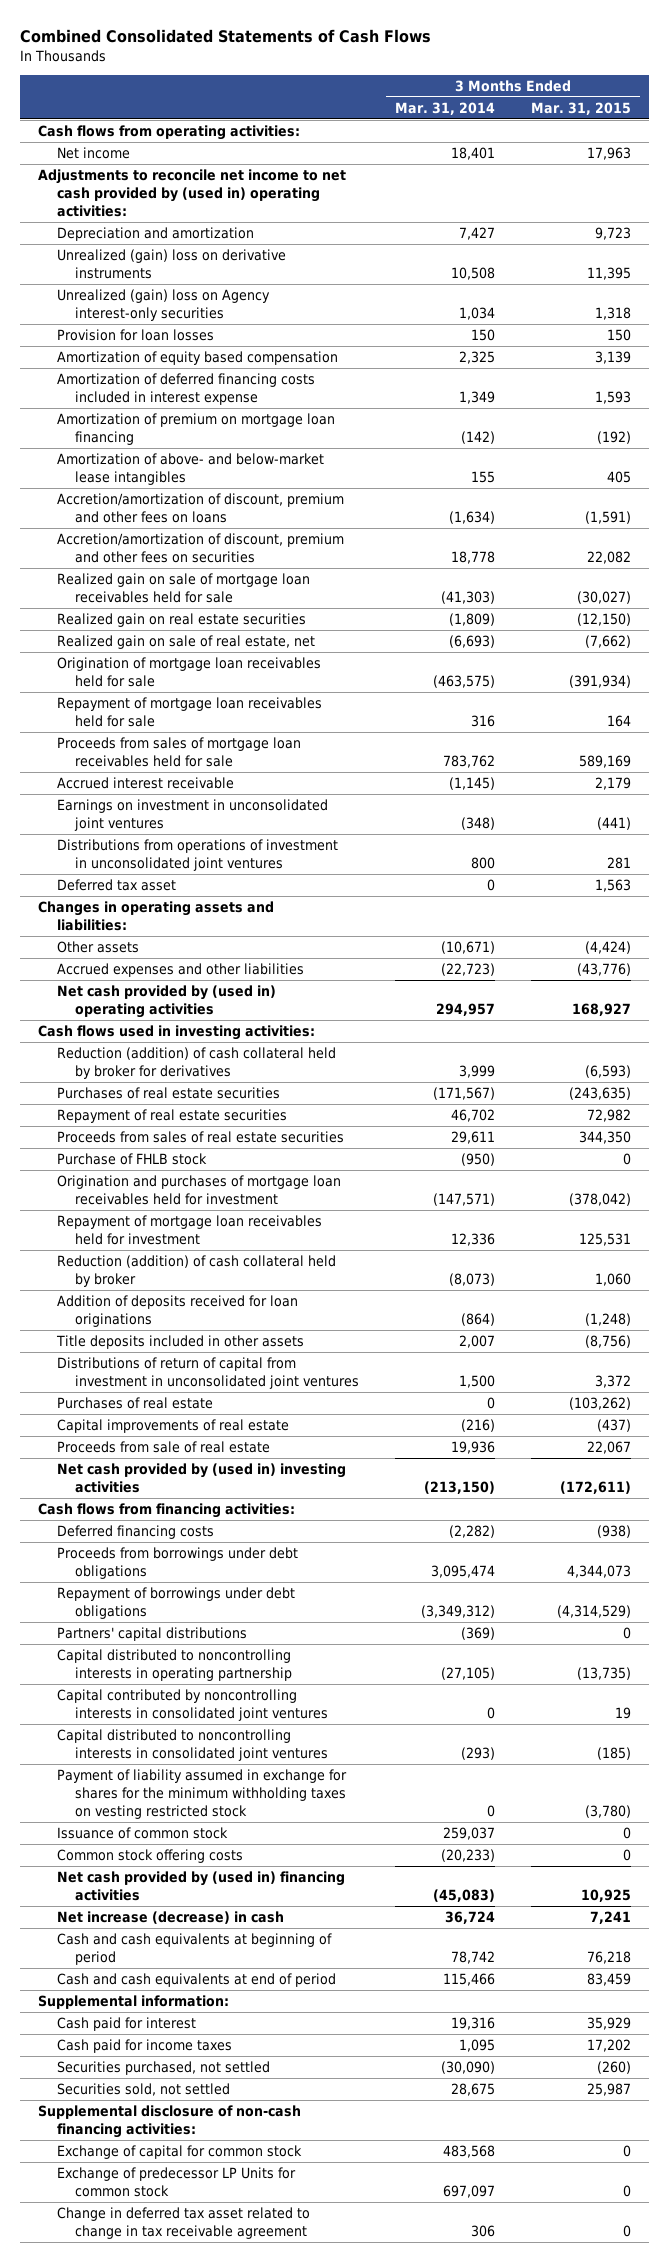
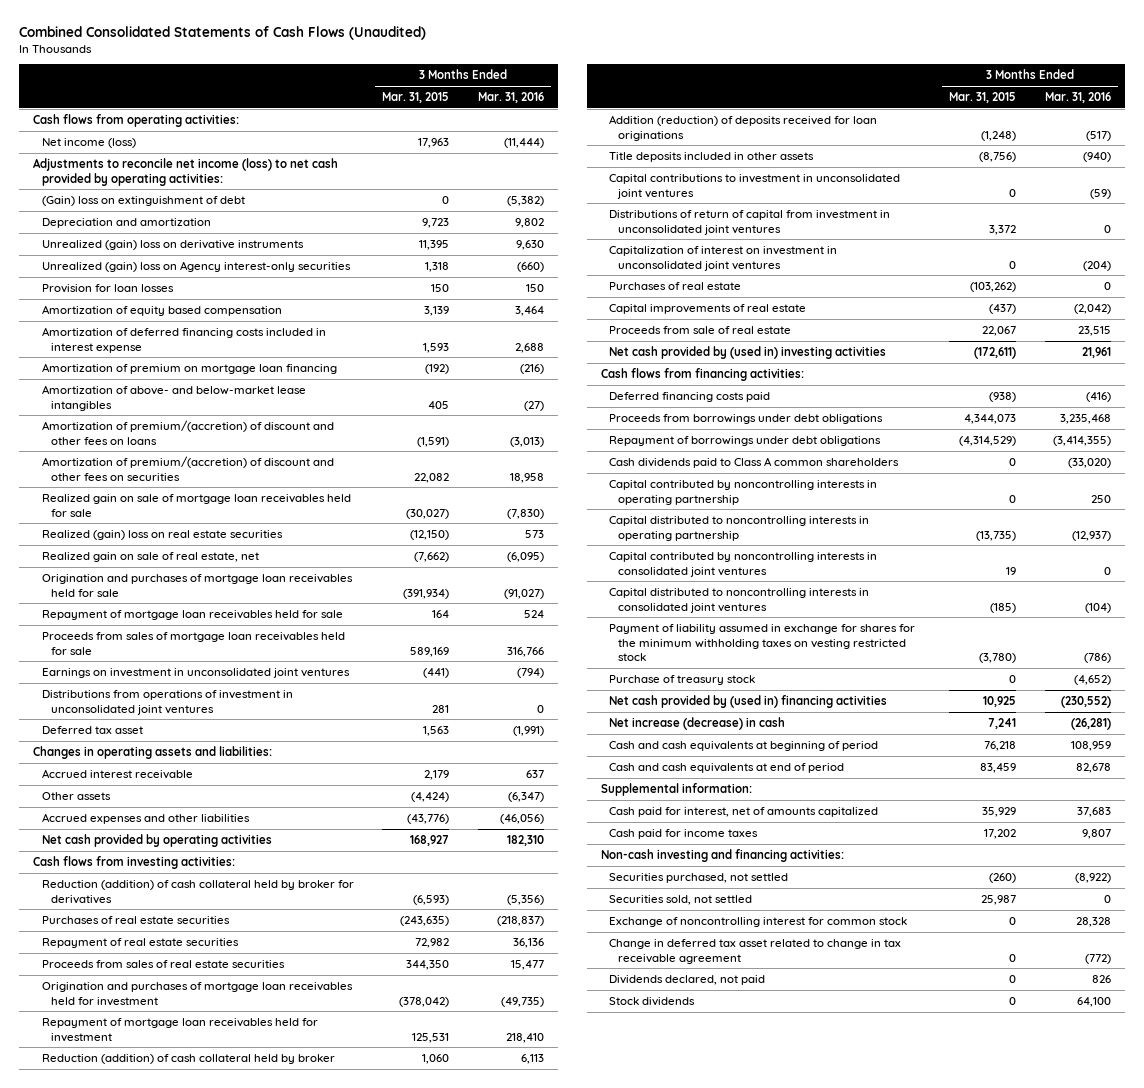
- Combined Consolidated Statements of Cash Flows
+ Combined Consolidated Statements of Cash Flows (Unaudited)
- | 3 Months Ended Mar. 31, 2014 | 3 Months Ended Mar. 31, 2015
+ | 3 Months Ended Mar. 31, 2015 | 3 Months Ended Mar. 31, 2016
- Net income | 18,401 | 17,963
- Adjustments to reconcile net income to net cash provided by (used in) operating activities:
+ Net income (loss) | 17,963 | (11,444)
+ Adjustments to reconcile net income (loss) to net cash provided by operating activities:
+ (Gain) loss on extinguishment of debt | 0 | (5,382)
- Accretion/amortization of discount, premium and other fees on loans | (1,634) | (1,591)
- Accretion/amortization of discount, premium and other fees on securities | 18,778 | 22,082
+ Amortization of premium/(accretion) of discount and other fees on loans | (1,591) | (3,013)
+ Amortization of premium/(accretion) of discount and other fees on securities | 22,082 | 18,958
- Realized gain on real estate securities | (1,809) | (12,150)
+ Realized (gain) loss on real estate securities | (12,150) | 573
- Origination of mortgage loan receivables held for sale | (463,575) | (391,934)
+ Origination and purchases of mortgage loan receivables held for sale | (391,934) | (91,027)
moved down: Accrued interest receivable | 2,179 | 637
- Net cash provided by (used in) operating activities | 294,957 | 168,927
- Cash flows used in investing activities:
+ Net cash provided by operating activities | 168,927 | 182,310
+ Cash flows from investing activities:
- Purchase of FHLB stock | (950) | 0
- Addition of deposits received for loan originations | (864) | (1,248)
+ Addition (reduction) of deposits received for loan originations | (1,248) | (517)
+ Capital contributions to investment in unconsolidated joint ventures | 0 | (59)
+ Capitalization of interest on investment in unconsolidated joint ventures | 0 | (204)
- Deferred financing costs | (2,282) | (938)
+ Deferred financing costs paid | (938) | (416)
- Partners' capital distributions | (369) | 0
+ Cash dividends paid to Class A common shareholders | 0 | (33,020)
+ Capital contributed by noncontrolling interests in operating partnership | 0 | 250
- Issuance of common stock | 259,037 | 0
- Common stock offering costs | (20,233) | 0
+ Purchase of treasury stock | 0 | (4,652)
- Cash paid for interest | 19,316 | 35,929
+ Cash paid for interest, net of amounts capitalized | 35,929 | 37,683
+ Non-cash investing and financing activities:
- Supplemental disclosure of non-cash financing activities:
- Exchange of capital for common stock | 483,568 | 0
- Exchange of predecessor LP Units for common stock | 697,097 | 0
+ Exchange of noncontrolling interest for common stock | 0 | 28,328
+ Dividends declared, not paid | 0 | 826
+ Stock dividends | 0 | 64,100

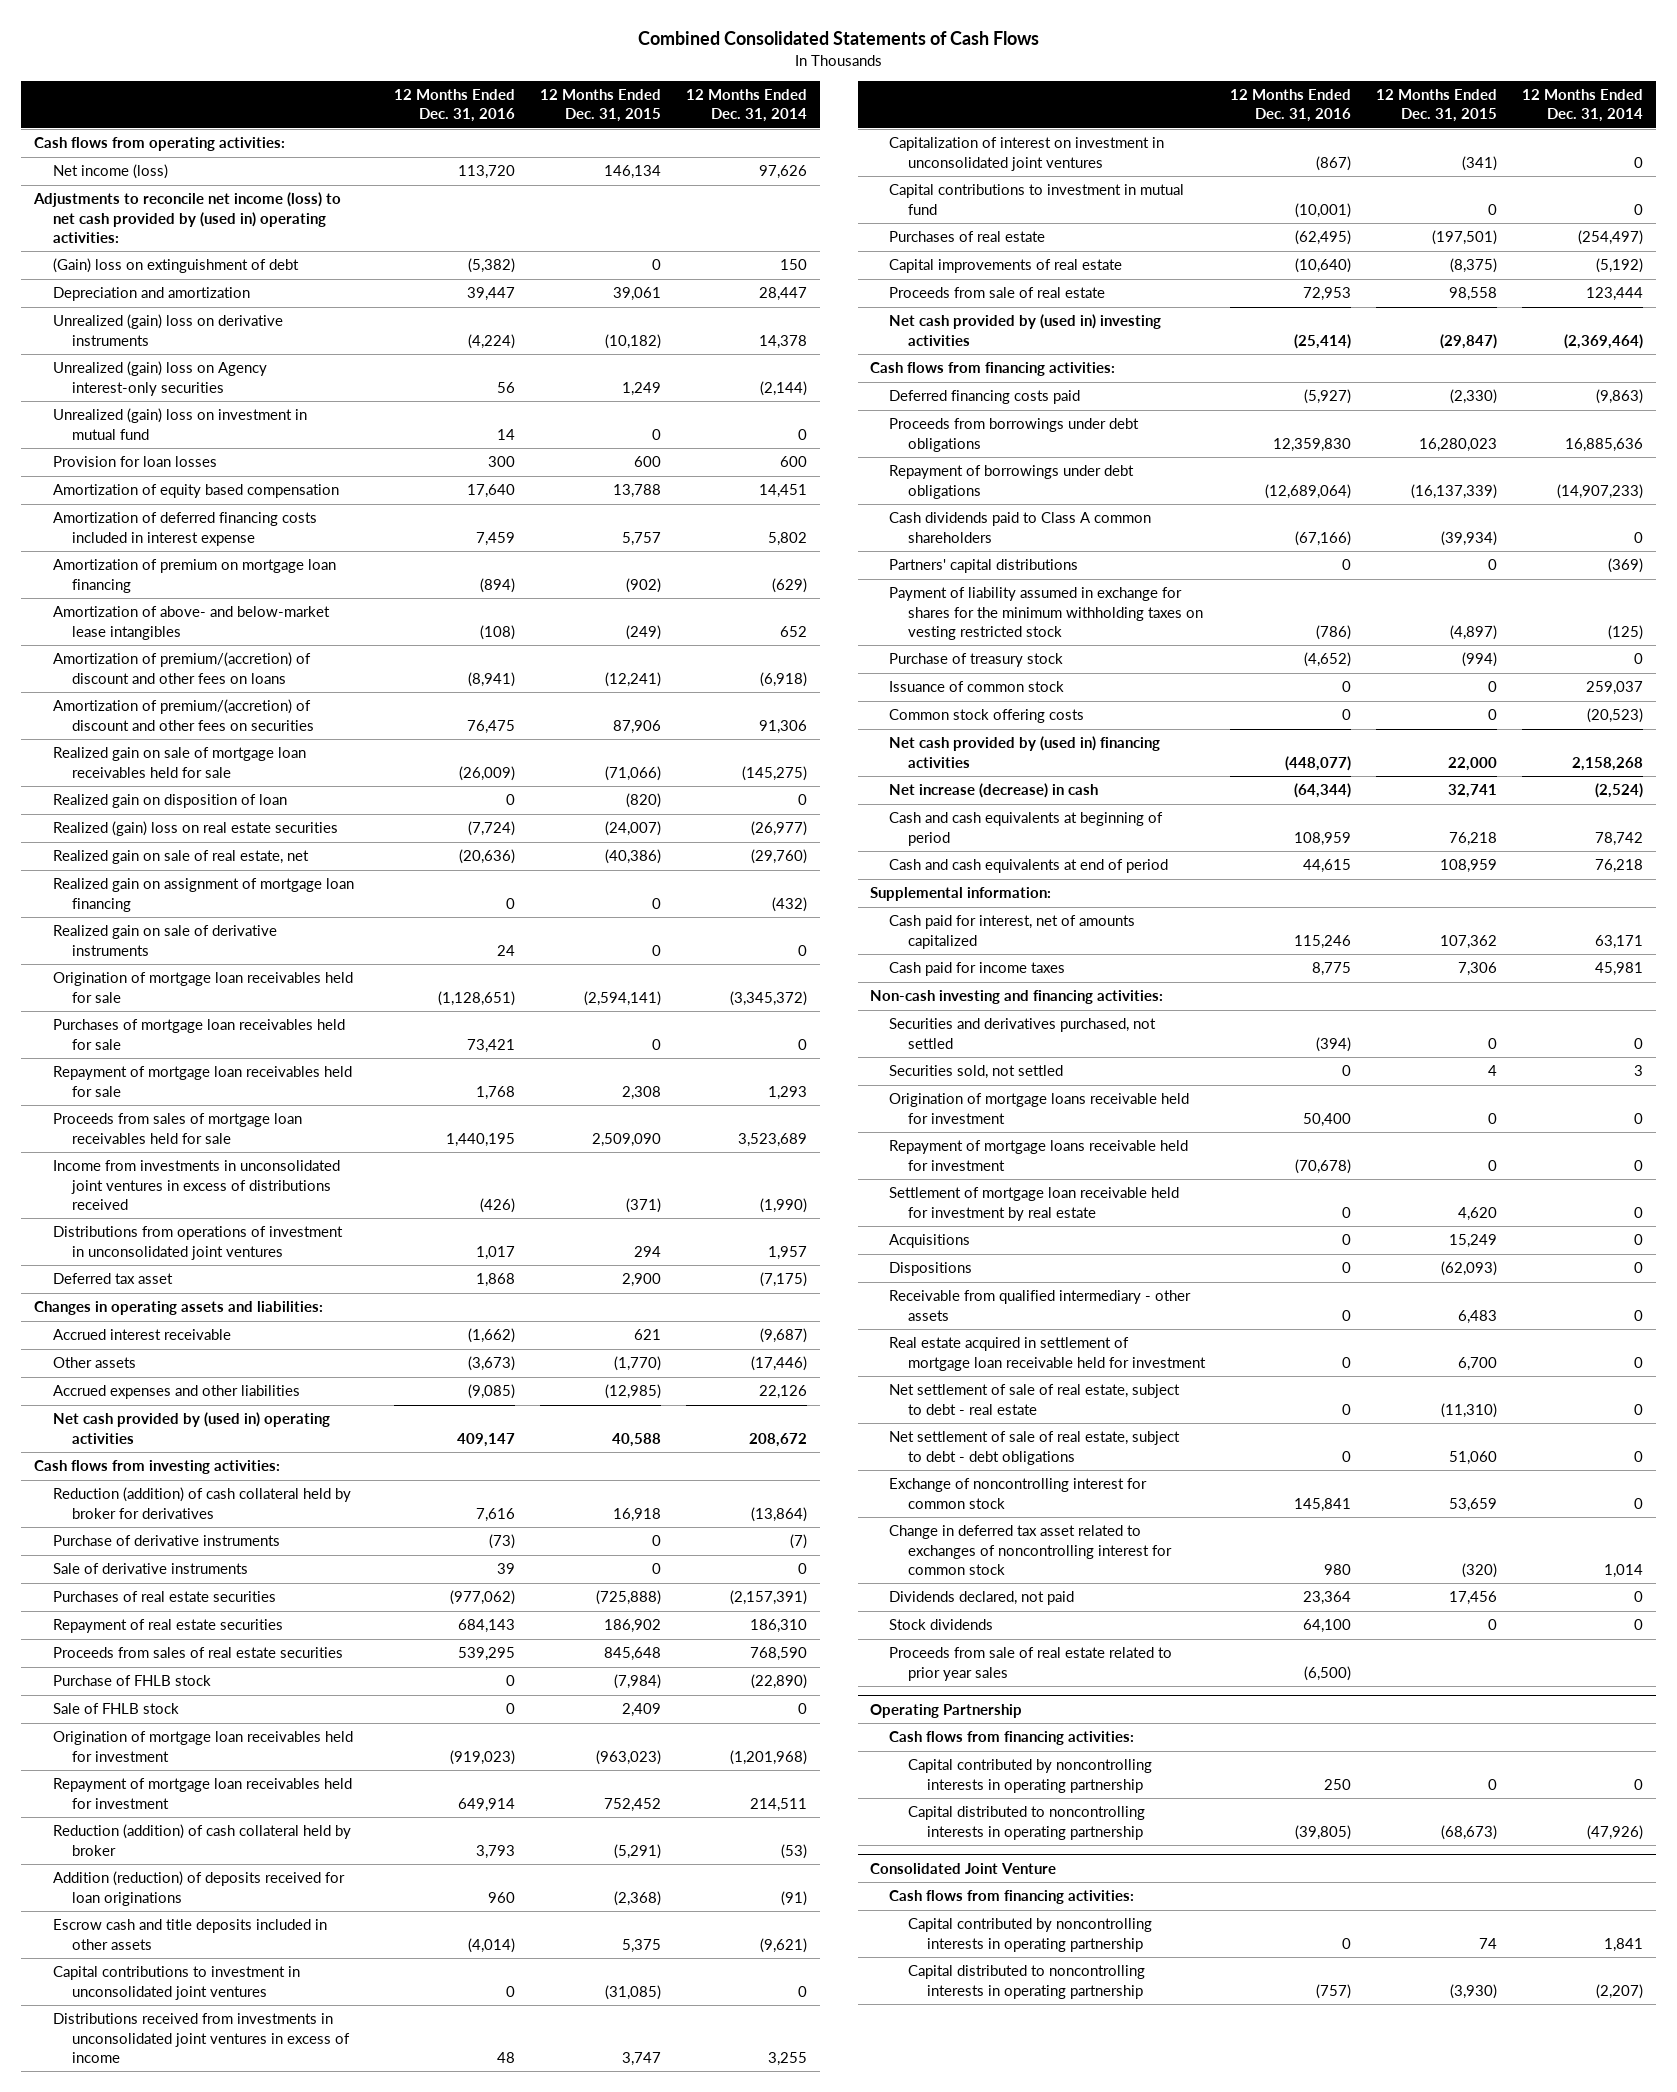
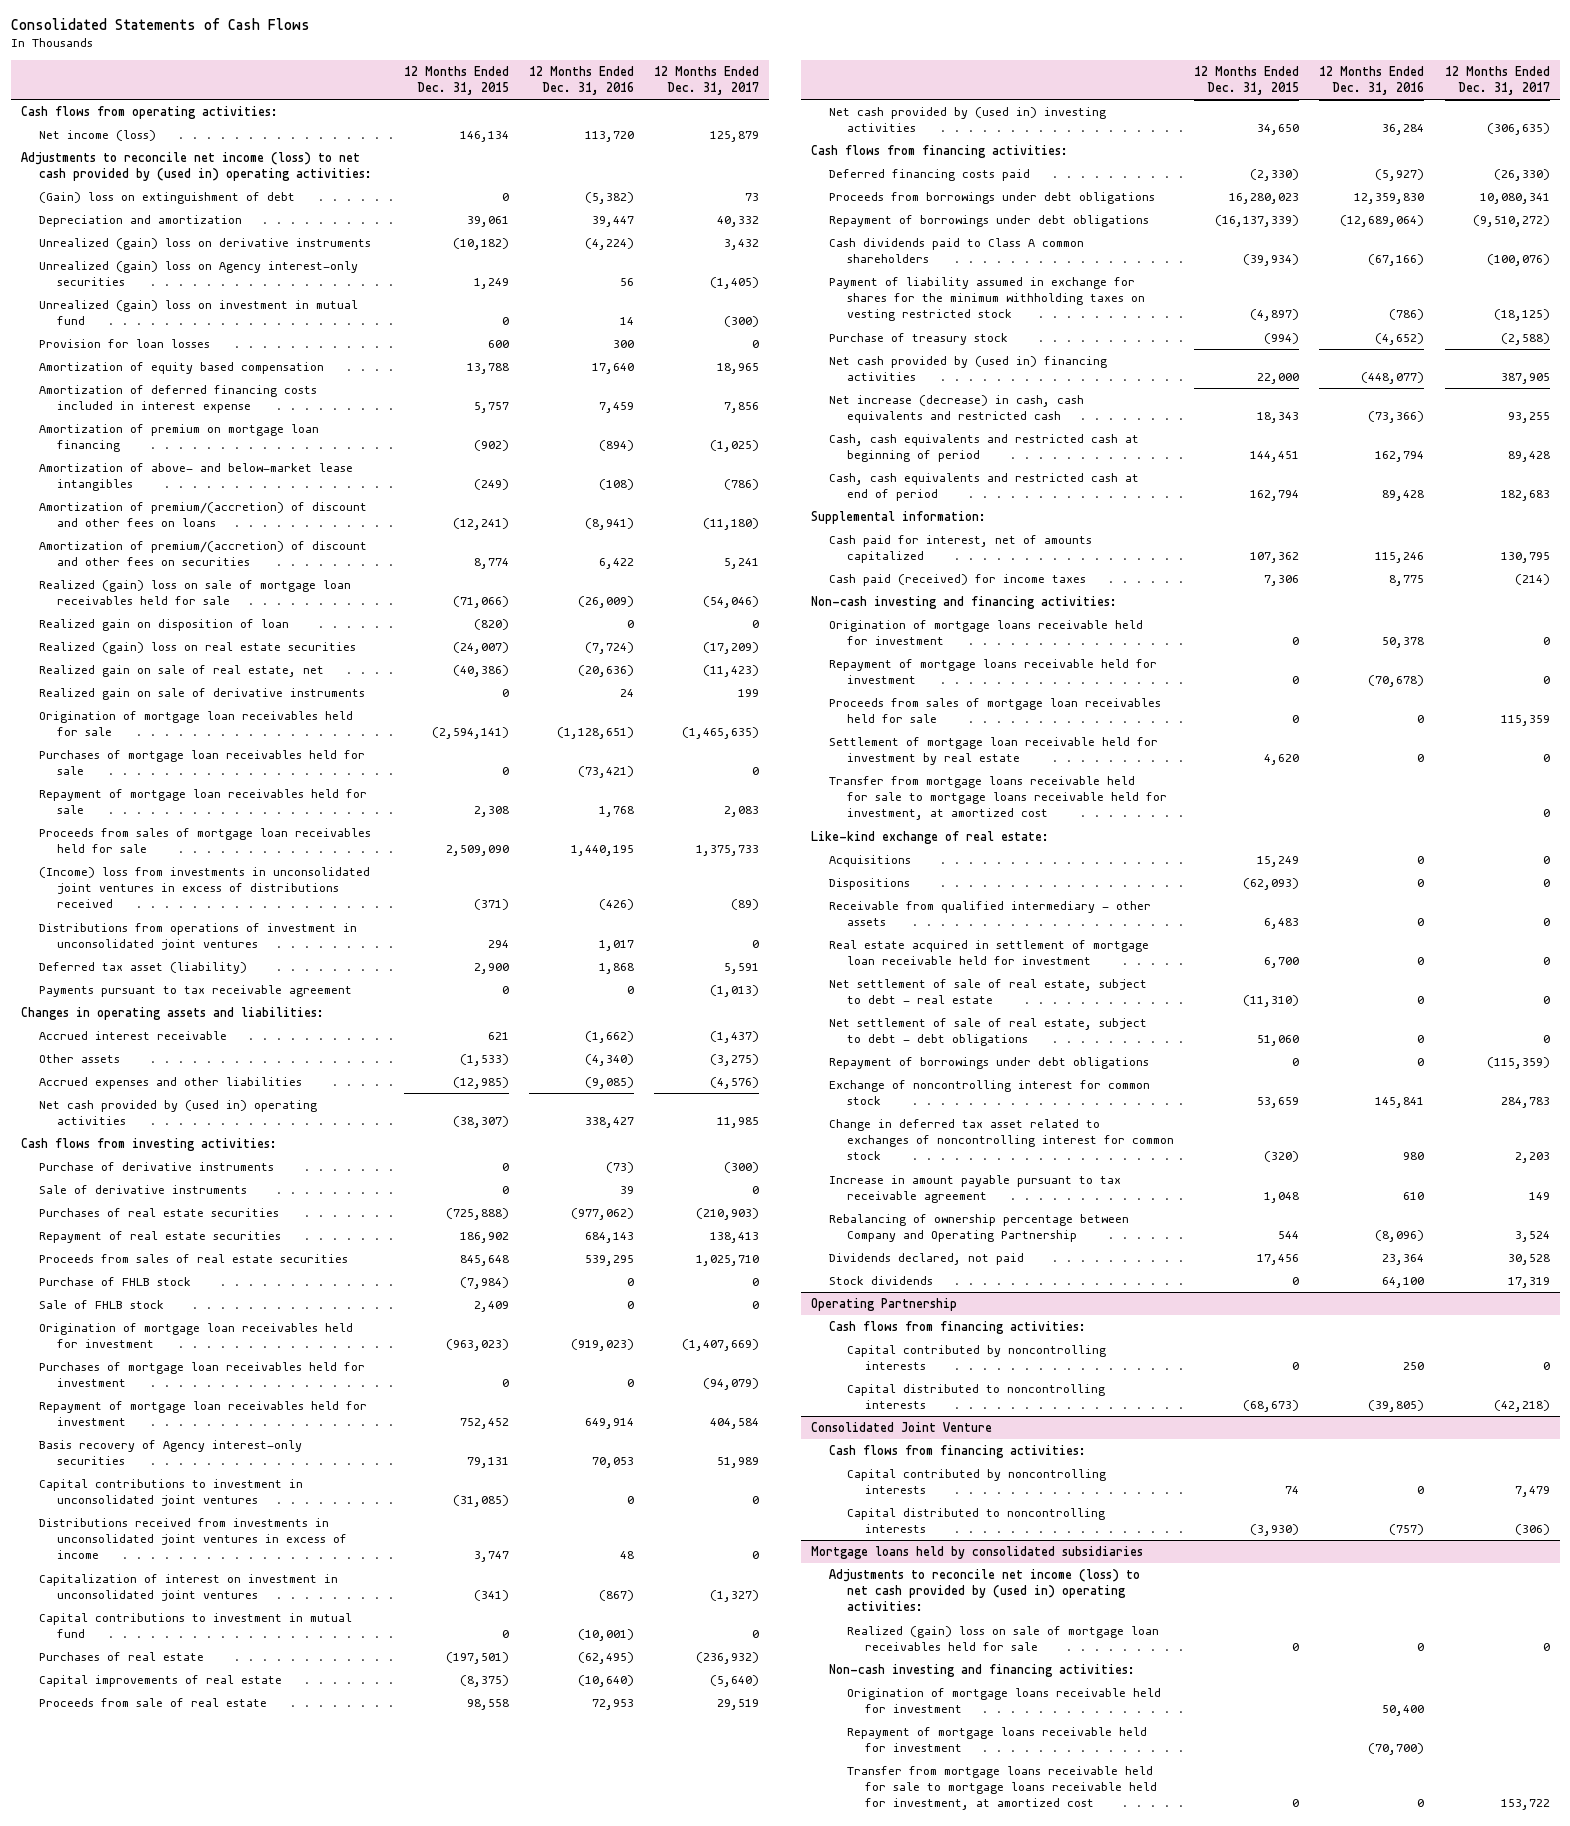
- Combined Consolidated Statements of Cash Flows
+ Consolidated Statements of Cash Flows
- | 12 Months Ended Dec. 31, 2016 | 12 Months Ended Dec. 31, 2015 | 12 Months Ended Dec. 31, 2014
+ | 12 Months Ended Dec. 31, 2015 | 12 Months Ended Dec. 31, 2016 | 12 Months Ended Dec. 31, 2017
- Amortization of premium/(accretion) of discount and other fees on securities | 76,475 | 87,906 | 91,306
- Realized gain on sale of mortgage loan receivables held for sale | (26,009) | (71,066) | (145,275)
+ Amortization of premium/(accretion) of discount and other fees on securities | 8,774 | 6,422 | 5,241
+ Realized (gain) loss on sale of mortgage loan receivables held for sale | (71,066) | (26,009) | (54,046)
- Realized gain on assignment of mortgage loan financing | 0 | 0 | (432)
- Purchases of mortgage loan receivables held for sale | 73,421 | 0 | 0
+ Purchases of mortgage loan receivables held for sale | 0 | (73,421) | 0
- Income from investments in unconsolidated joint ventures in excess of distributions received | (426) | (371) | (1,990)
+ (Income) loss from investments in unconsolidated joint ventures in excess of distributions received | (371) | (426) | (89)
- Deferred tax asset | 1,868 | 2,900 | (7,175)
+ Deferred tax asset (liability) | 2,900 | 1,868 | 5,591
+ Payments pursuant to tax receivable agreement | 0 | 0 | (1,013)
- Other assets | (3,673) | (1,770) | (17,446)
+ Other assets | (1,533) | (4,340) | (3,275)
- Net cash provided by (used in) operating activities | 409,147 | 40,588 | 208,672
+ Net cash provided by (used in) operating activities | (38,307) | 338,427 | 11,985
- Reduction (addition) of cash collateral held by broker for derivatives | 7,616 | 16,918 | (13,864)
+ Purchases of mortgage loan receivables held for investment | 0 | 0 | (94,079)
- Reduction (addition) of cash collateral held by broker | 3,793 | (5,291) | (53)
- Addition (reduction) of deposits received for loan originations | 960 | (2,368) | (91)
- Escrow cash and title deposits included in other assets | (4,014) | 5,375 | (9,621)
+ Basis recovery of Agency interest-only securities | 79,131 | 70,053 | 51,989
- Net cash provided by (used in) investing activities | (25,414) | (29,847) | (2,369,464)
+ Net cash provided by (used in) investing activities | 34,650 | 36,284 | (306,635)
- Partners' capital distributions | 0 | 0 | (369)
- Issuance of common stock | 0 | 0 | 259,037
- Common stock offering costs | 0 | 0 | (20,523)
- Net increase (decrease) in cash | (64,344) | 32,741 | (2,524)
- Cash and cash equivalents at beginning of period | 108,959 | 76,218 | 78,742
- Cash and cash equivalents at end of period | 44,615 | 108,959 | 76,218
+ Net increase (decrease) in cash, cash equivalents and restricted cash | 18,343 | (73,366) | 93,255
+ Cash, cash equivalents and restricted cash at beginning of period | 144,451 | 162,794 | 89,428
+ Cash, cash equivalents and restricted cash at end of period | 162,794 | 89,428 | 182,683
- Cash paid for income taxes | 8,775 | 7,306 | 45,981
+ Cash paid (received) for income taxes | 7,306 | 8,775 | (214)
- Securities and derivatives purchased, not settled | (394) | 0 | 0
- Securities sold, not settled | 0 | 4 | 3
- Origination of mortgage loans receivable held for investment | 50,400 | 0 | 0
+ Origination of mortgage loans receivable held for investment | 0 | 50,378 | 0
+ Proceeds from sales of mortgage loan receivables held for sale | 0 | 0 | 115,359
+ Transfer from mortgage loans receivable held for sale to mortgage loans receivable held for investment, at amortized cost | | | 0
+ Like-kind exchange of real estate:
+ Repayment of borrowings under debt obligations | 0 | 0 | (115,359)
+ Increase in amount payable pursuant to tax receivable agreement | 1,048 | 610 | 149
+ Rebalancing of ownership percentage between Company and Operating Partnership | 544 | (8,096) | 3,524
- Proceeds from sale of real estate related to prior year sales | (6,500) | |
@ Operating Partnership
- Capital contributed by noncontrolling interests in operating partnership | 250 | 0 | 0
- Capital distributed to noncontrolling interests in operating partnership | (39,805) | (68,673) | (47,926)
+ Capital contributed by noncontrolling interests | 0 | 250 | 0
+ Capital distributed to noncontrolling interests | (68,673) | (39,805) | (42,218)
@ Consolidated Joint Venture
- Capital contributed by noncontrolling interests in operating partnership | 0 | 74 | 1,841
- Capital distributed to noncontrolling interests in operating partnership | (757) | (3,930) | (2,207)
+ Capital contributed by noncontrolling interests | 74 | 0 | 7,479
+ Capital distributed to noncontrolling interests | (3,930) | (757) | (306)
+ Mortgage loans held by consolidated subsidiaries
+ Adjustments to reconcile net income (loss) to net cash provided by (used in) operating activities:
+ Realized (gain) loss on sale of mortgage loan receivables held for sale | 0 | 0 | 0
+ Non-cash investing and financing activities:
+ Origination of mortgage loans receivable held for investment | | 50,400 |
+ Repayment of mortgage loans receivable held for investment | | (70,700) |
+ Transfer from mortgage loans receivable held for sale to mortgage loans receivable held for investment, at amortized cost | 0 | 0 | 153,722

